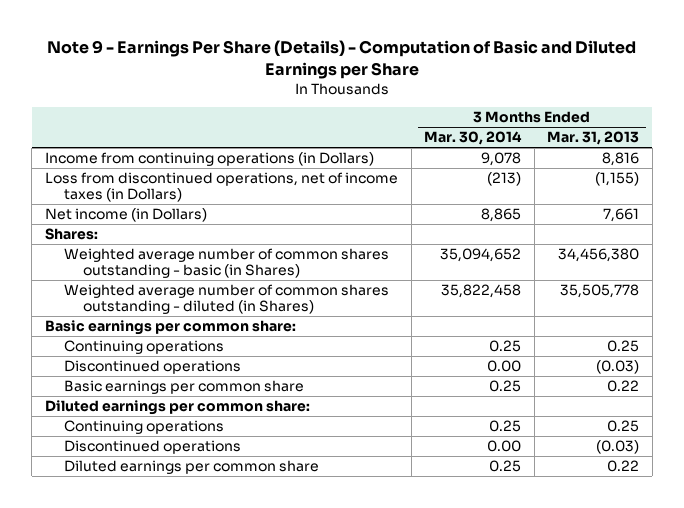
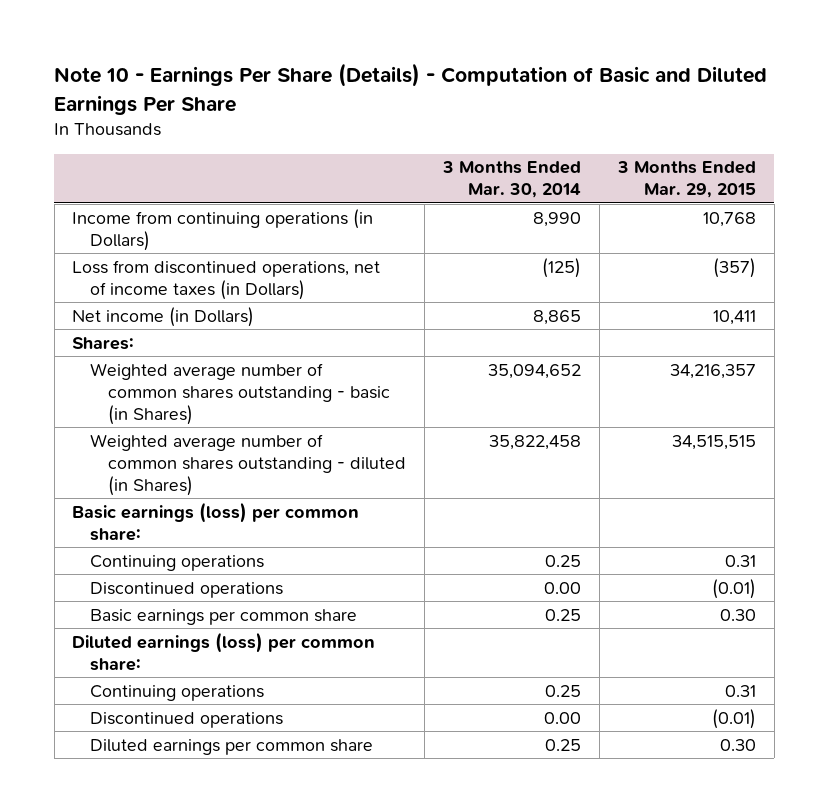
- Note 9 - Earnings Per Share (Details) - Computation of Basic and Diluted Earnings per Share
+ Note 10 - Earnings Per Share (Details) - Computation of Basic and Diluted Earnings Per Share
- | 3 Months Ended Mar. 30, 2014 | 3 Months Ended Mar. 31, 2013
+ | 3 Months Ended Mar. 30, 2014 | 3 Months Ended Mar. 29, 2015
- Income from continuing operations (in Dollars) | 9,078 | 8,816
- Loss from discontinued operations, net of income taxes (in Dollars) | (213) | (1,155)
+ Income from continuing operations (in Dollars) | 8,990 | 10,768
+ Loss from discontinued operations, net of income taxes (in Dollars) | (125) | (357)
- Basic earnings per common share:
+ Basic earnings (loss) per common share:
- Diluted earnings per common share:
+ Diluted earnings (loss) per common share:

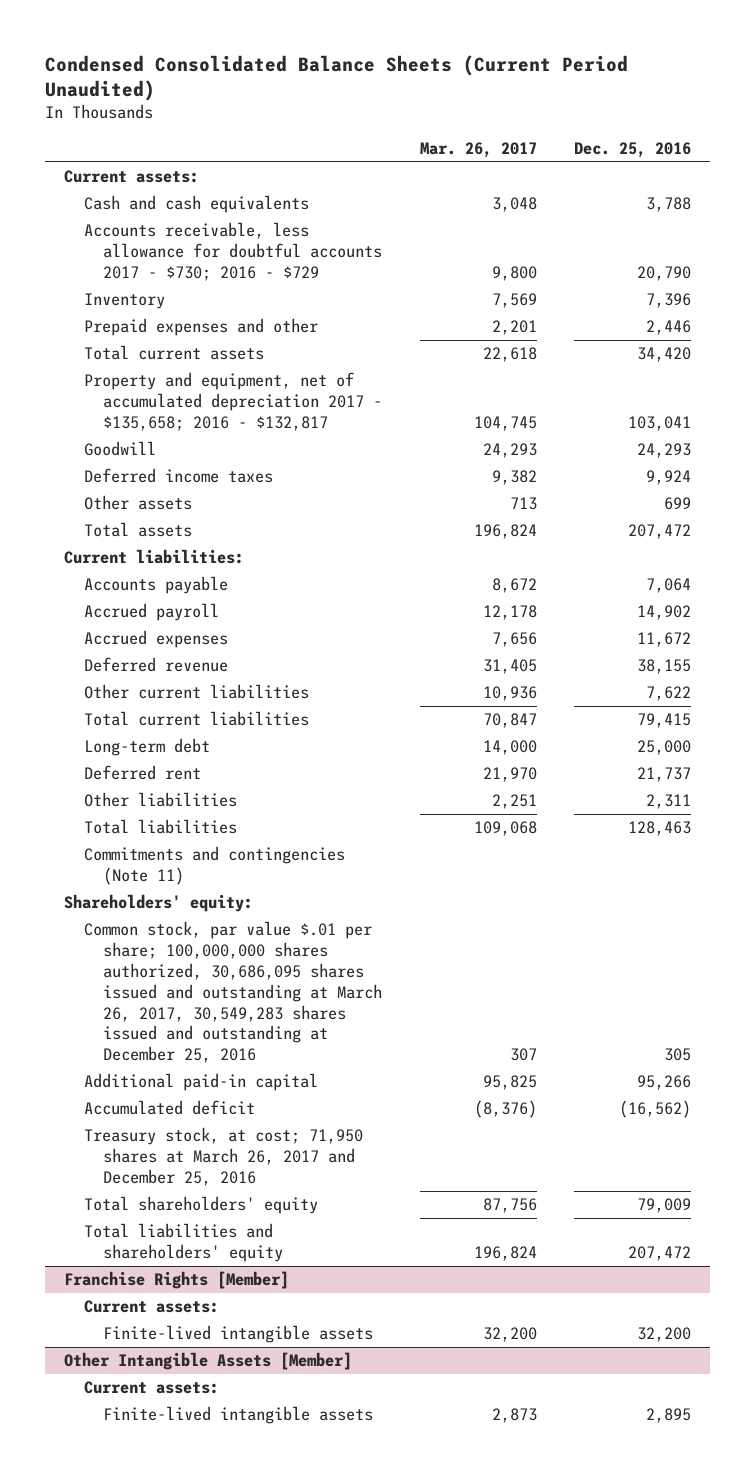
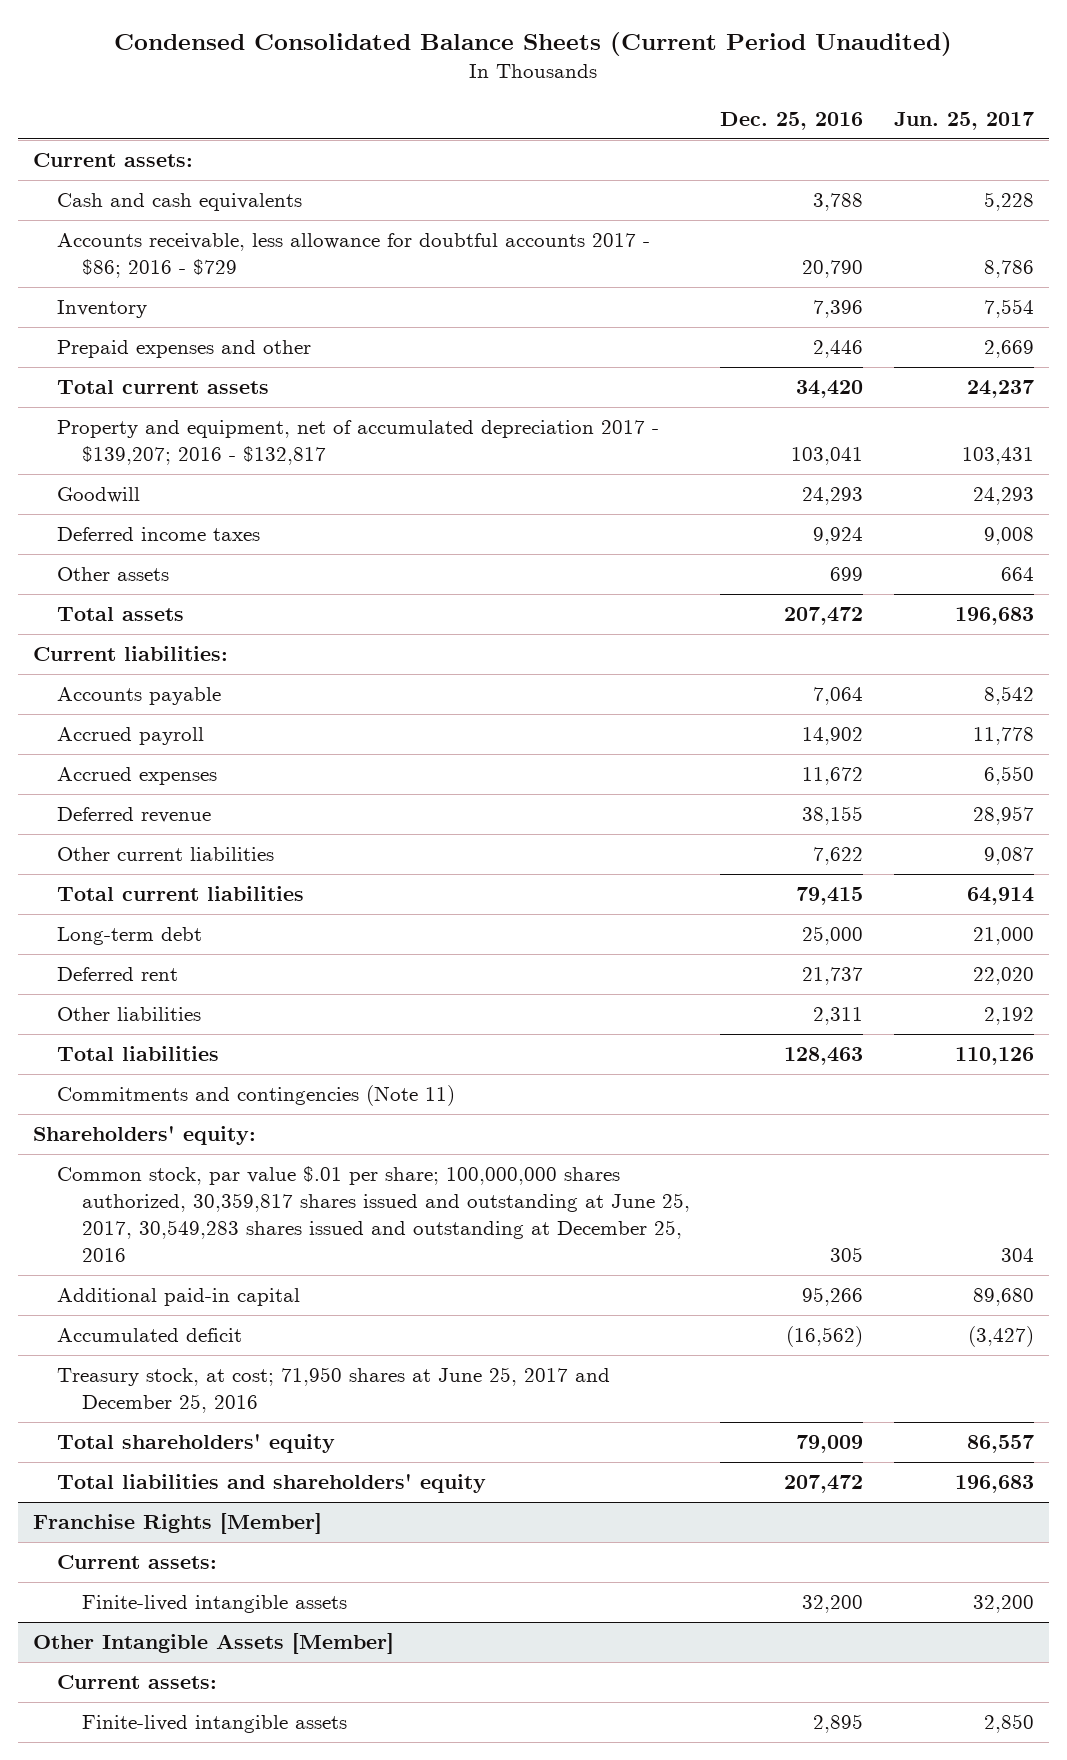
- | Mar. 26, 2017 | Dec. 25, 2016
+ | Dec. 25, 2016 | Jun. 25, 2017
- Accounts receivable, less allowance for doubtful accounts 2017 - $730; 2016 - $729 | 9,800 | 20,790
+ Accounts receivable, less allowance for doubtful accounts 2017 - $86; 2016 - $729 | 20,790 | 8,786
- Property and equipment, net of accumulated depreciation 2017 - $135,658; 2016 - $132,817 | 104,745 | 103,041
+ Property and equipment, net of accumulated depreciation 2017 - $139,207; 2016 - $132,817 | 103,041 | 103,431
- Common stock, par value $.01 per share; 100,000,000 shares authorized, 30,686,095 shares issued and outstanding at March 26, 2017, 30,549,283 shares issued and outstanding at December 25, 2016 | 307 | 305
+ Common stock, par value $.01 per share; 100,000,000 shares authorized, 30,359,817 shares issued and outstanding at June 25, 2017, 30,549,283 shares issued and outstanding at December 25, 2016 | 305 | 304
- Treasury stock, at cost; 71,950 shares at March 26, 2017 and December 25, 2016
+ Treasury stock, at cost; 71,950 shares at June 25, 2017 and December 25, 2016

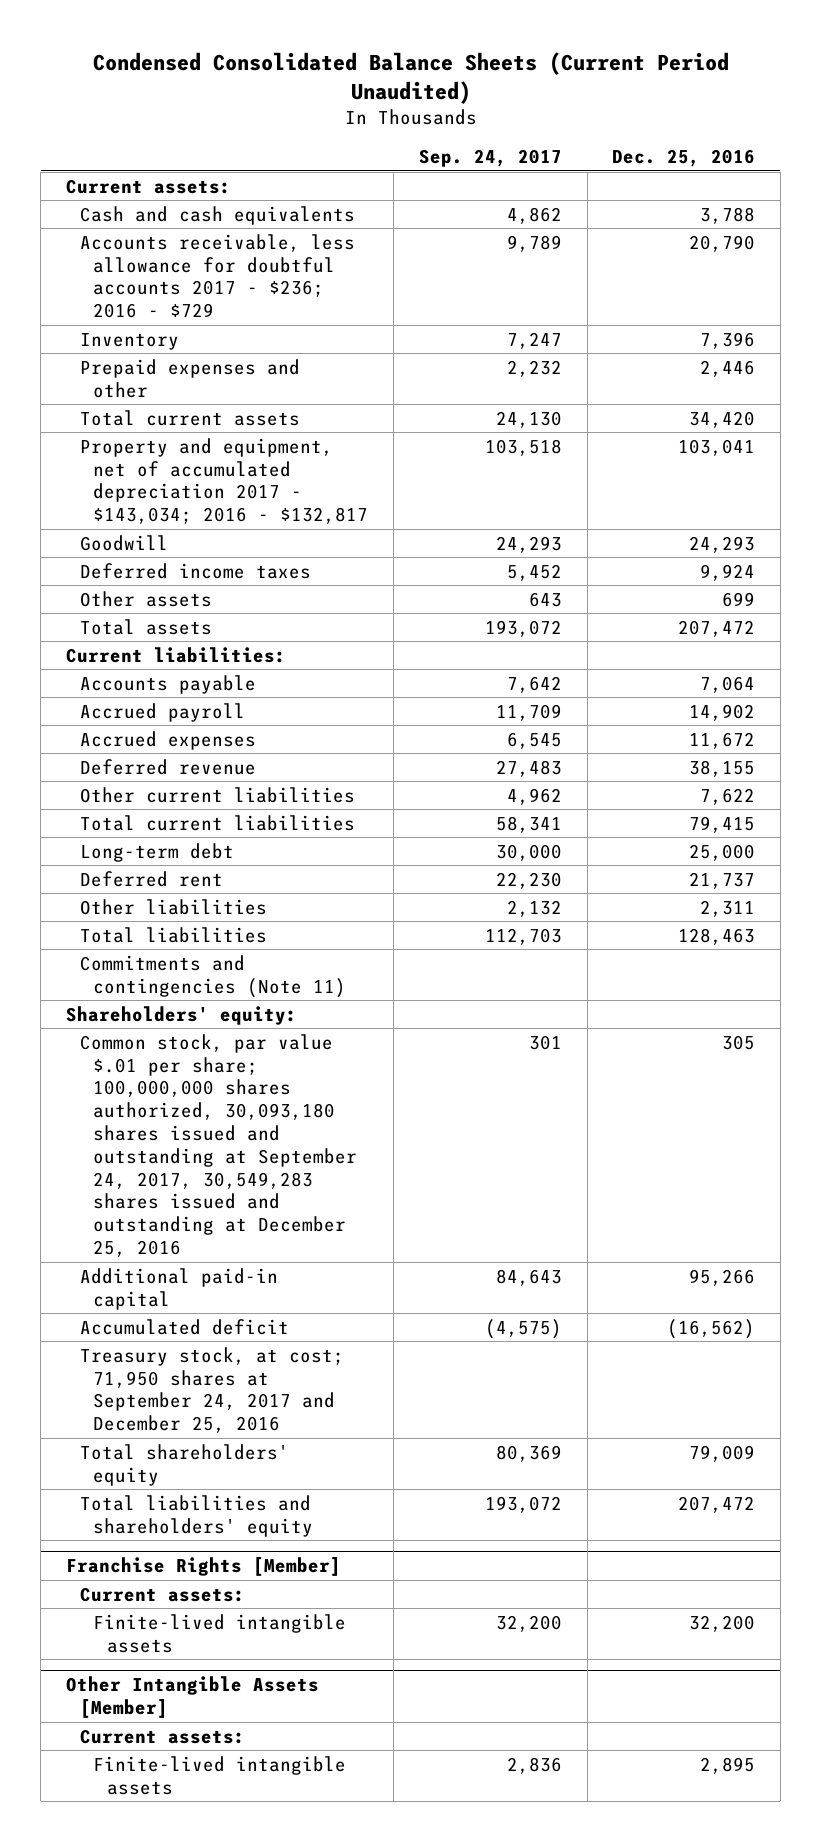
- | Dec. 25, 2016 | Jun. 25, 2017
+ | Sep. 24, 2017 | Dec. 25, 2016
- Accounts receivable, less allowance for doubtful accounts 2017 - $86; 2016 - $729 | 20,790 | 8,786
+ Accounts receivable, less allowance for doubtful accounts 2017 - $236; 2016 - $729 | 9,789 | 20,790
- Property and equipment, net of accumulated depreciation 2017 - $139,207; 2016 - $132,817 | 103,041 | 103,431
+ Property and equipment, net of accumulated depreciation 2017 - $143,034; 2016 - $132,817 | 103,518 | 103,041
- Common stock, par value $.01 per share; 100,000,000 shares authorized, 30,359,817 shares issued and outstanding at June 25, 2017, 30,549,283 shares issued and outstanding at December 25, 2016 | 305 | 304
+ Common stock, par value $.01 per share; 100,000,000 shares authorized, 30,093,180 shares issued and outstanding at September 24, 2017, 30,549,283 shares issued and outstanding at December 25, 2016 | 301 | 305
- Treasury stock, at cost; 71,950 shares at June 25, 2017 and December 25, 2016
+ Treasury stock, at cost; 71,950 shares at September 24, 2017 and December 25, 2016

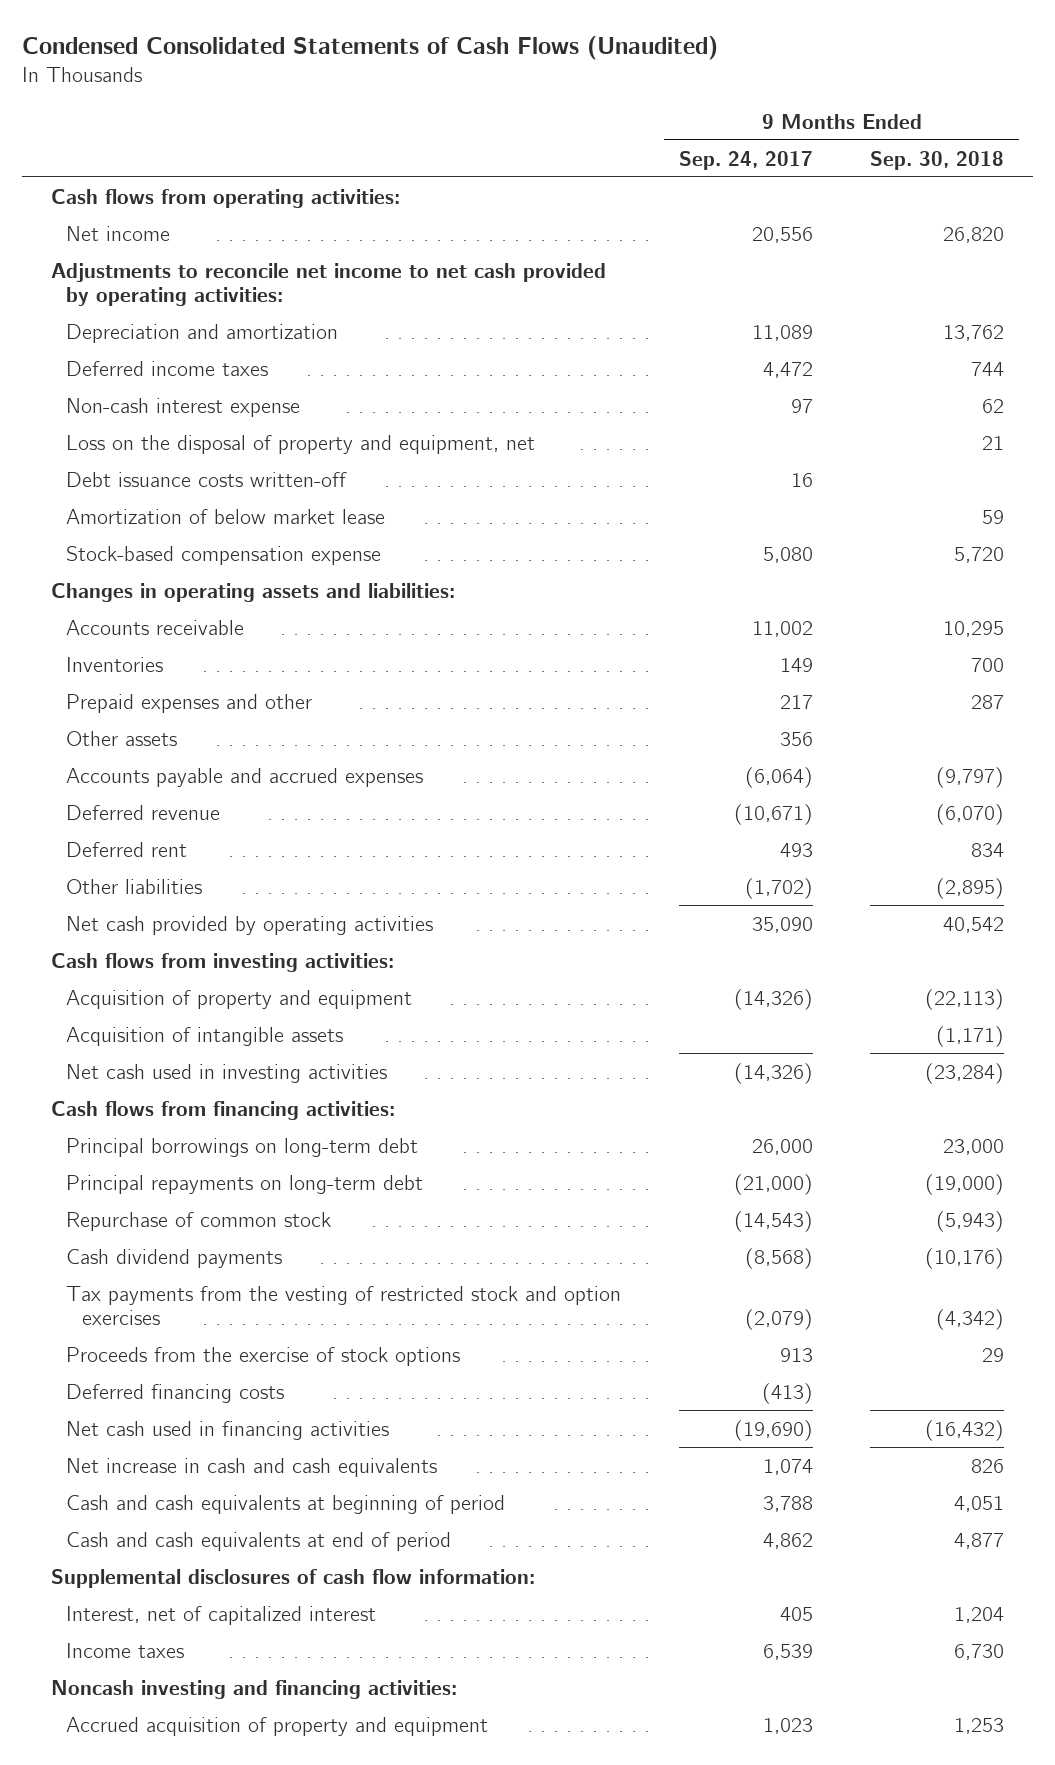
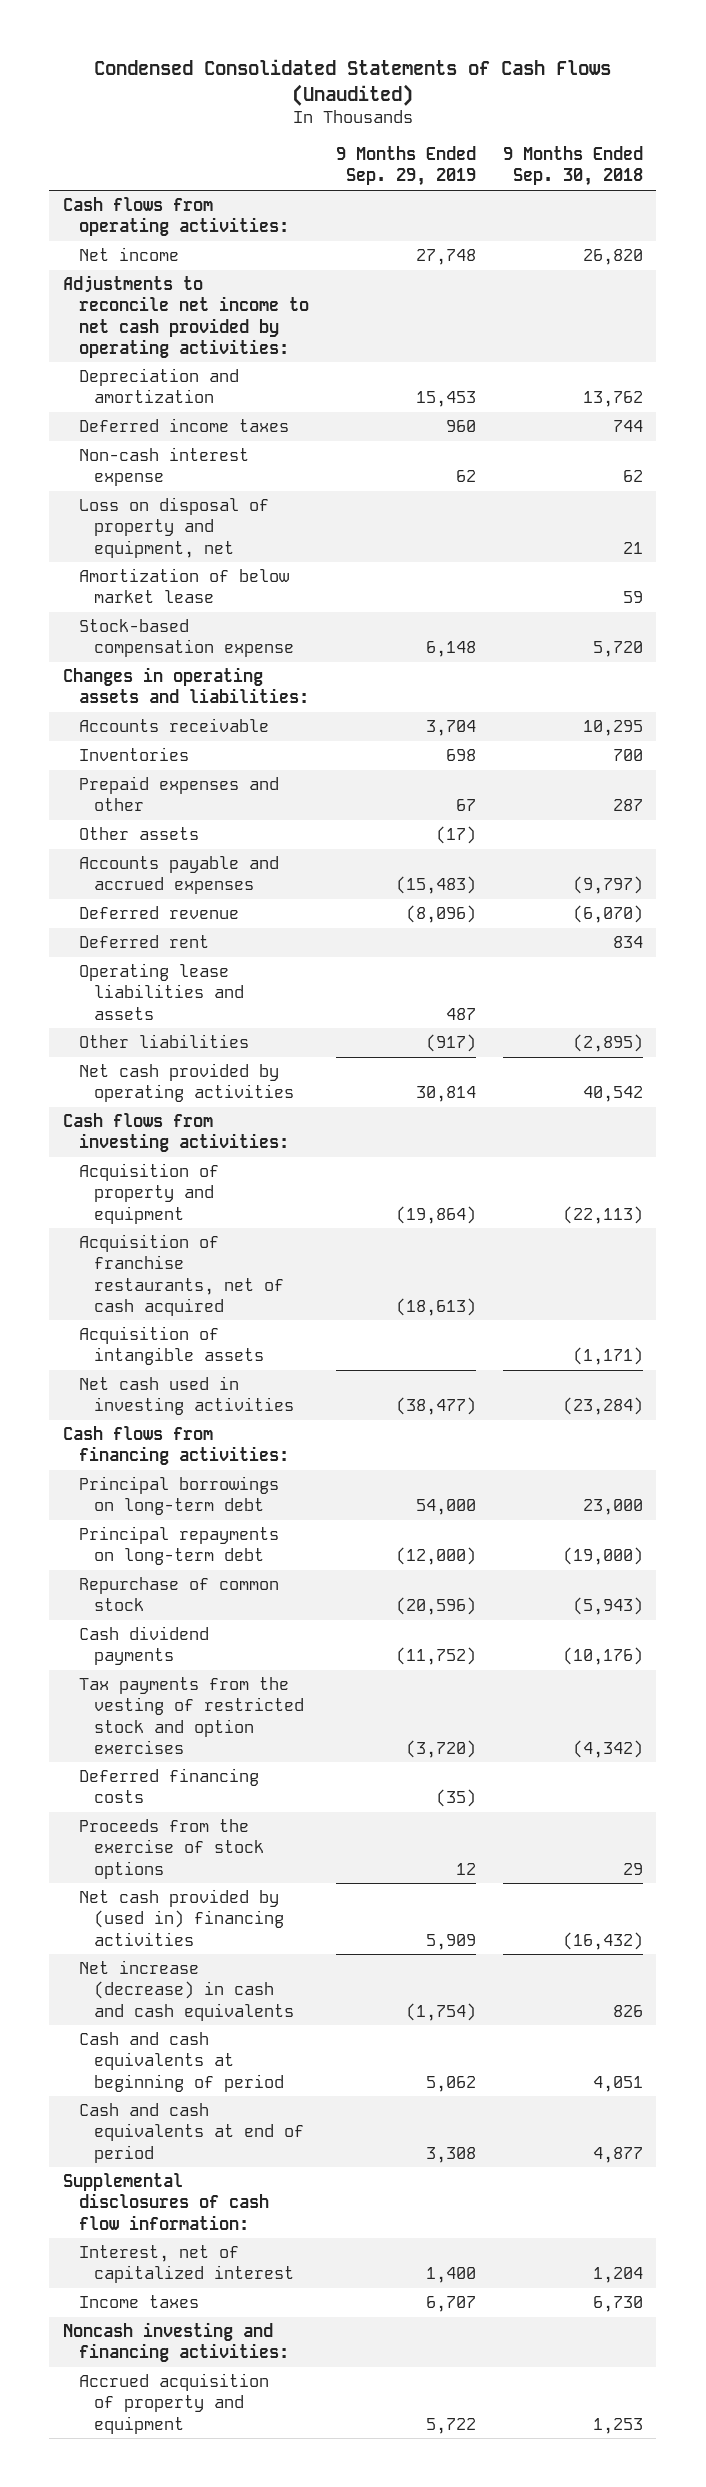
- | 9 Months Ended Sep. 24, 2017 | 9 Months Ended Sep. 30, 2018
+ | 9 Months Ended Sep. 29, 2019 | 9 Months Ended Sep. 30, 2018
- Loss on the disposal of property and equipment, net | | 21
- Debt issuance costs written-off | 16 |
+ Loss on disposal of property and equipment, net | | 21
+ Operating lease liabilities and assets | 487 |
+ Acquisition of franchise restaurants, net of cash acquired | (18,613) |
- Net cash used in financing activities | (19,690) | (16,432)
- Net increase in cash and cash equivalents | 1,074 | 826
moved down: Proceeds from the exercise of stock options | 12 | 29
+ Net cash provided by (used in) financing activities | 5,909 | (16,432)
+ Net increase (decrease) in cash and cash equivalents | (1,754) | 826

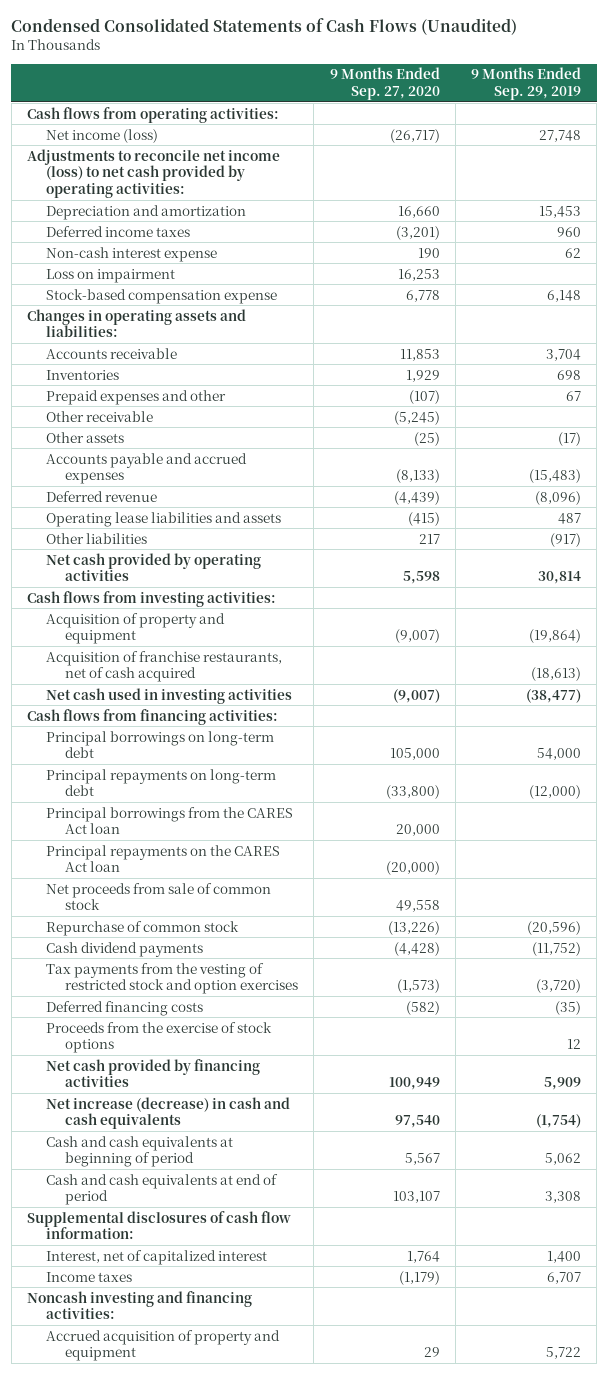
- | 9 Months Ended Sep. 29, 2019 | 9 Months Ended Sep. 30, 2018
+ | 9 Months Ended Sep. 27, 2020 | 9 Months Ended Sep. 29, 2019
- Net income | 27,748 | 26,820
- Adjustments to reconcile net income to net cash provided by operating activities:
+ Net income (loss) | (26,717) | 27,748
+ Adjustments to reconcile net income (loss) to net cash provided by operating activities:
- Loss on disposal of property and equipment, net | | 21
- Amortization of below market lease | | 59
+ Loss on impairment | 16,253 |
+ Other receivable | (5,245) |
- Deferred rent | | 834
- Acquisition of intangible assets | | (1,171)
+ Principal borrowings from the CARES Act loan | 20,000 |
+ Principal repayments on the CARES Act loan | (20,000) |
+ Net proceeds from sale of common stock | 49,558 |
- Net cash provided by (used in) financing activities | 5,909 | (16,432)
+ Net cash provided by financing activities | 100,949 | 5,909

